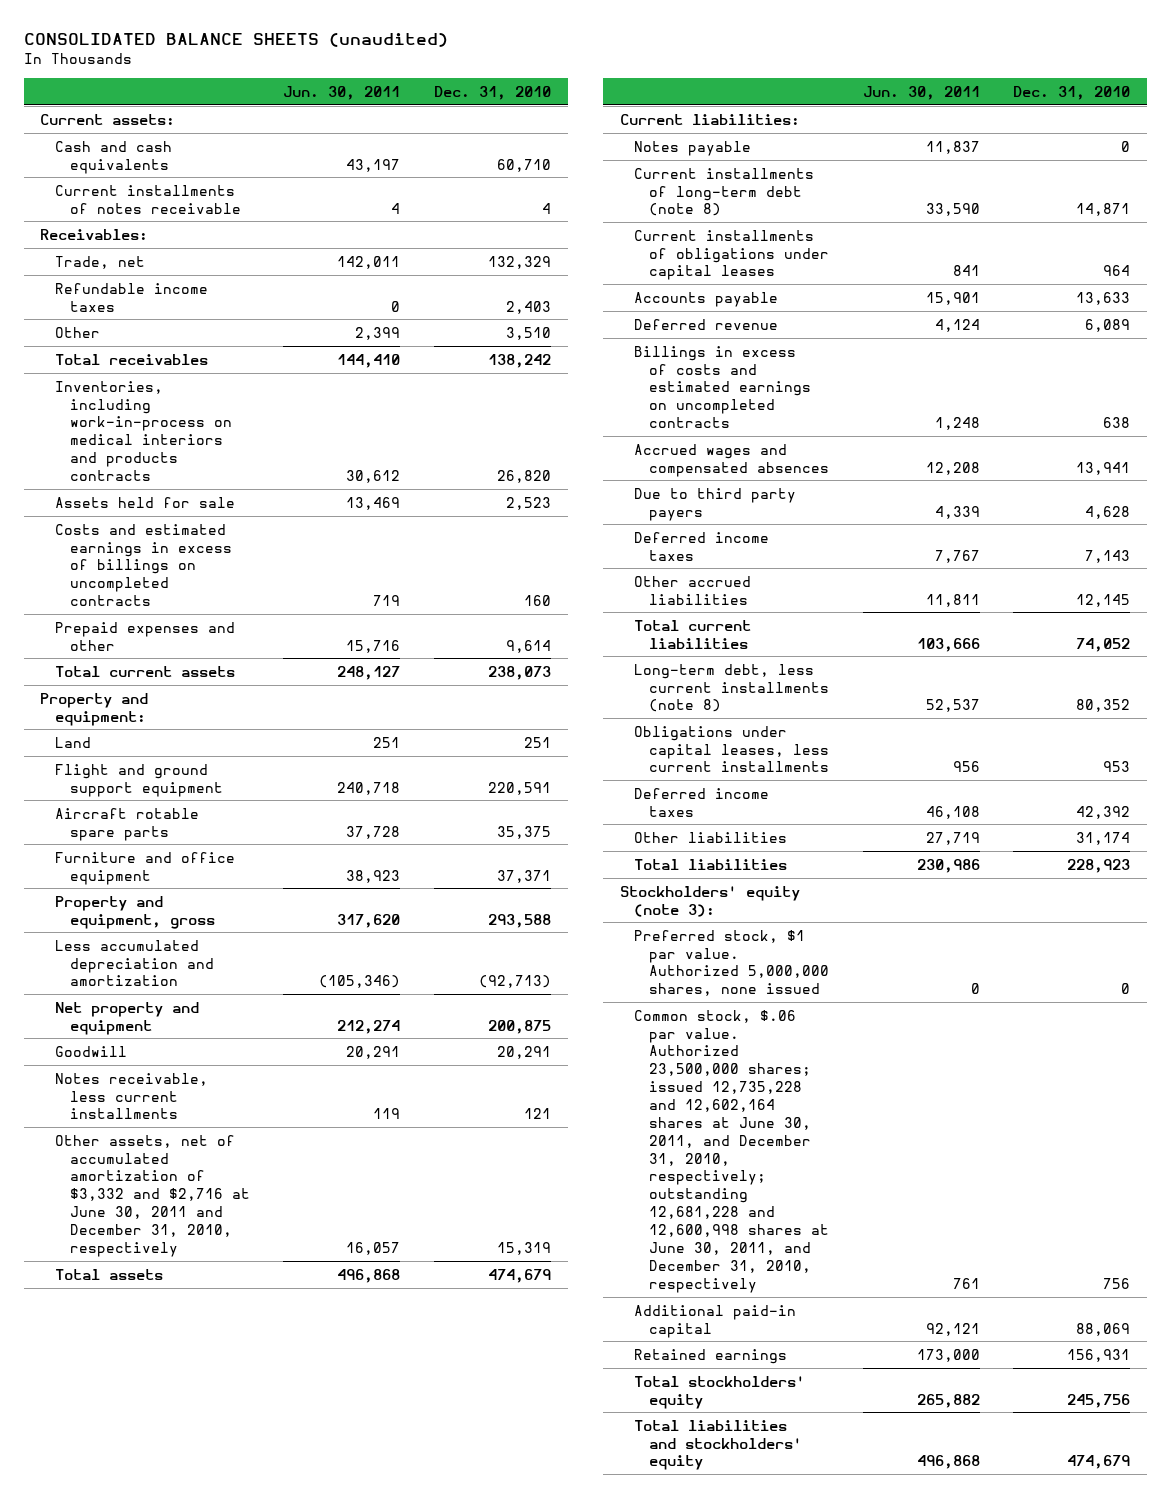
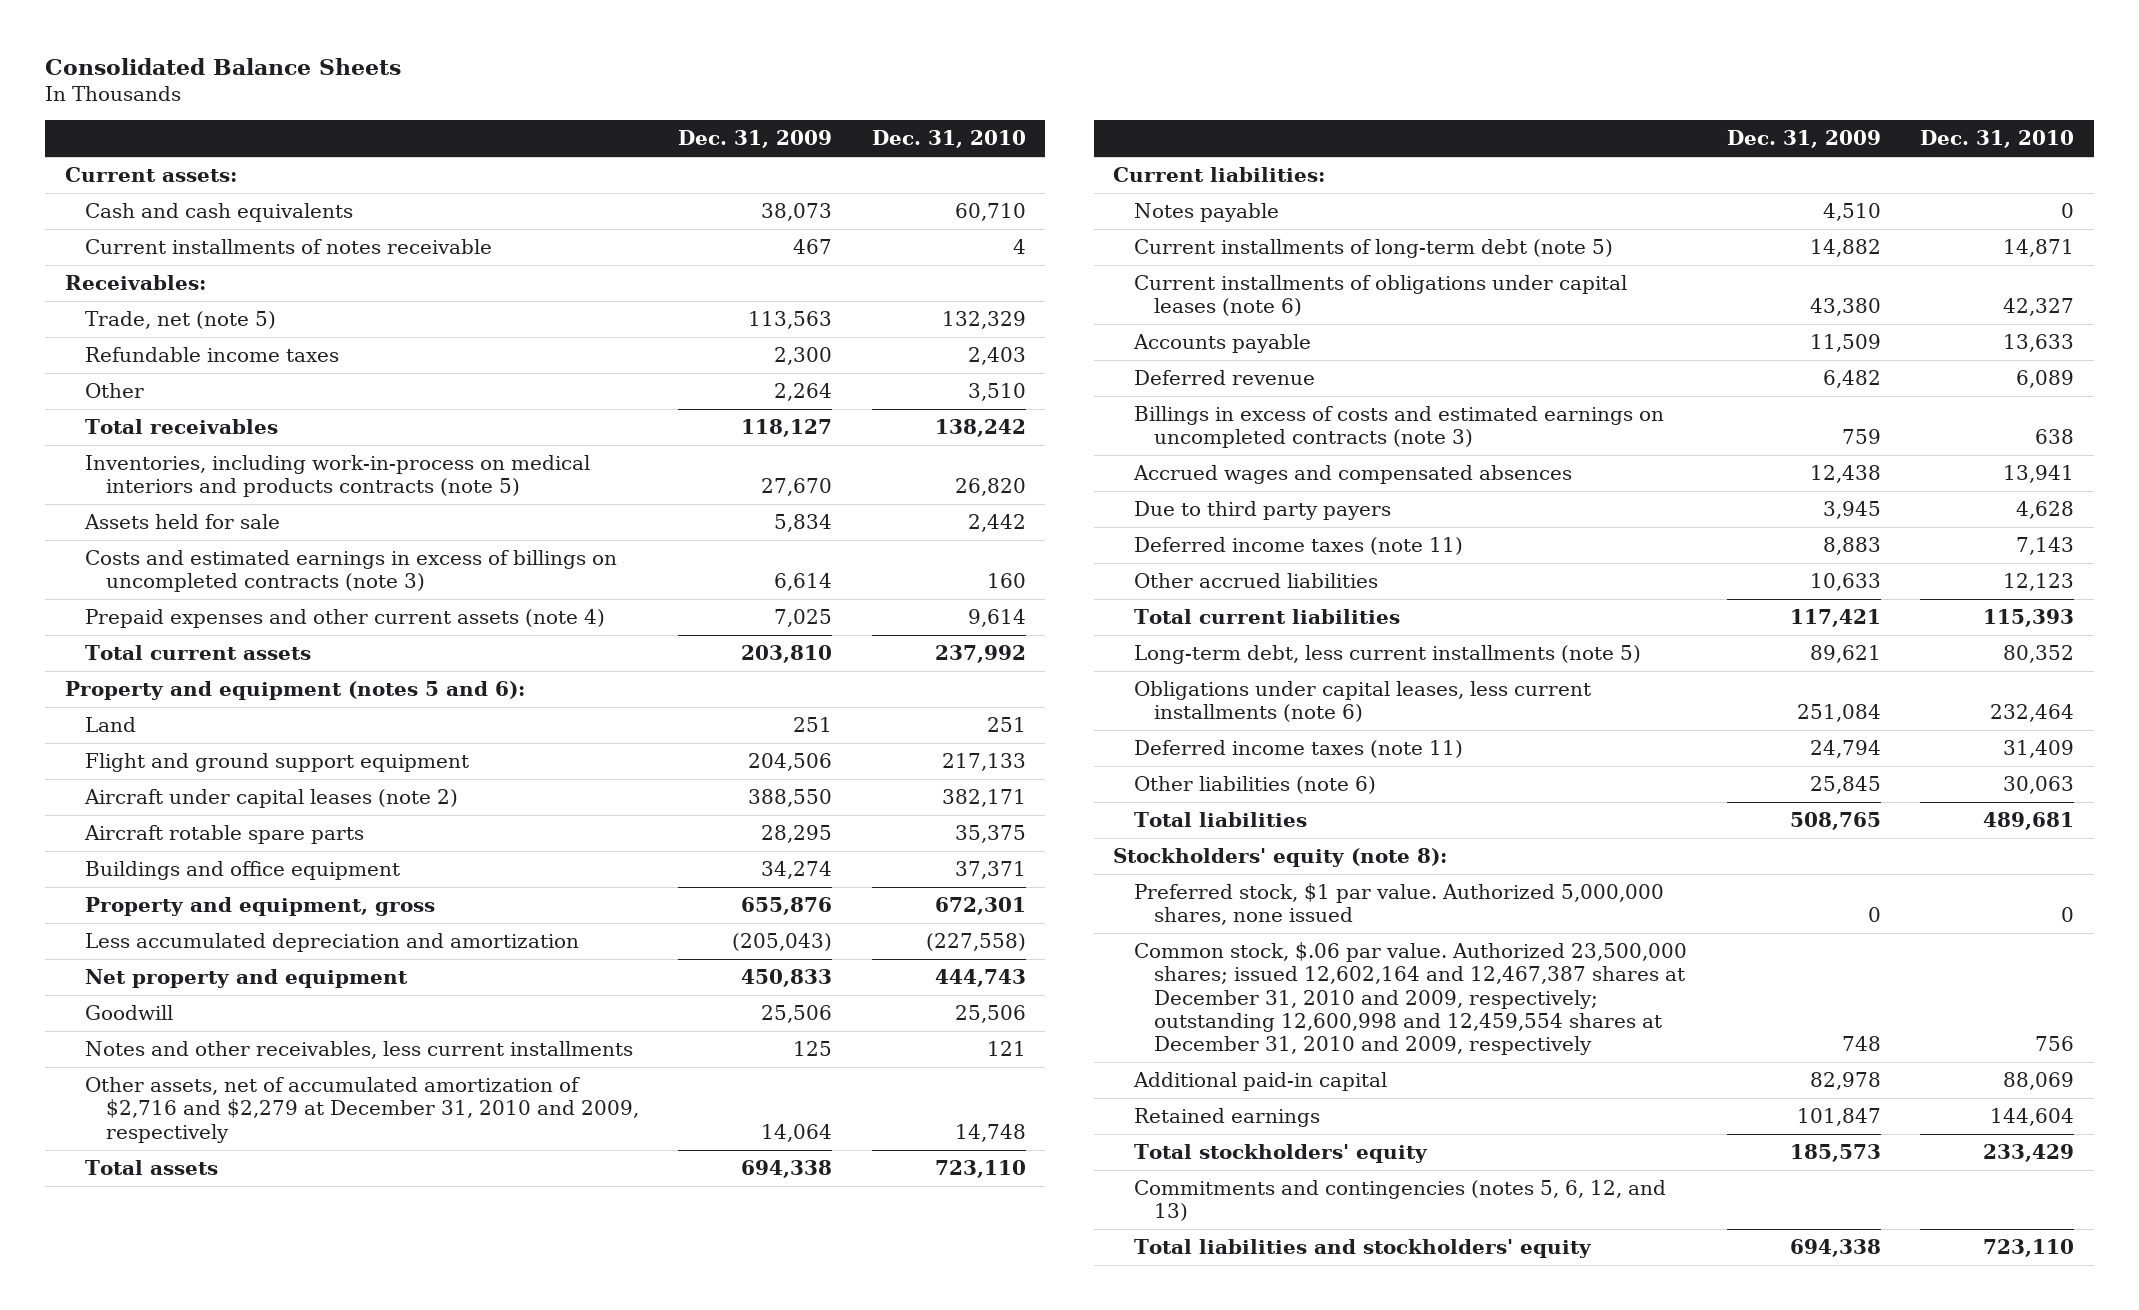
- CONSOLIDATED BALANCE SHEETS (unaudited)
+ Consolidated Balance Sheets
- | Jun. 30, 2011 | Dec. 31, 2010
+ | Dec. 31, 2009 | Dec. 31, 2010
- Trade, net | 142,011 | 132,329
+ Trade, net (note 5) | 113,563 | 132,329
- Inventories, including work-in-process on medical interiors and products contracts | 30,612 | 26,820
- Assets held for sale | 13,469 | 2,523
- Costs and estimated earnings in excess of billings on uncompleted contracts | 719 | 160
- Prepaid expenses and other | 15,716 | 9,614
- Total current assets | 248,127 | 238,073
- Property and equipment:
+ Inventories, including work-in-process on medical interiors and products contracts (note 5) | 27,670 | 26,820
+ Assets held for sale | 5,834 | 2,442
+ Costs and estimated earnings in excess of billings on uncompleted contracts (note 3) | 6,614 | 160
+ Prepaid expenses and other current assets (note 4) | 7,025 | 9,614
+ Total current assets | 203,810 | 237,992
+ Property and equipment (notes 5 and 6):
- Flight and ground support equipment | 240,718 | 220,591
+ Flight and ground support equipment | 204,506 | 217,133
+ Aircraft under capital leases (note 2) | 388,550 | 382,171
- Furniture and office equipment | 38,923 | 37,371
- Property and equipment, gross | 317,620 | 293,588
- Less accumulated depreciation and amortization | (105,346) | (92,713)
- Net property and equipment | 212,274 | 200,875
- Goodwill | 20,291 | 20,291
- Notes receivable, less current installments | 119 | 121
- Other assets, net of accumulated amortization of $3,332 and $2,716 at June 30, 2011 and December 31, 2010, respectively | 16,057 | 15,319
- Total assets | 496,868 | 474,679
+ Buildings and office equipment | 34,274 | 37,371
+ Property and equipment, gross | 655,876 | 672,301
+ Less accumulated depreciation and amortization | (205,043) | (227,558)
+ Net property and equipment | 450,833 | 444,743
+ Goodwill | 25,506 | 25,506
+ Notes and other receivables, less current installments | 125 | 121
+ Other assets, net of accumulated amortization of $2,716 and $2,279 at December 31, 2010 and 2009, respectively | 14,064 | 14,748
+ Total assets | 694,338 | 723,110
- Current installments of long-term debt (note 8) | 33,590 | 14,871
- Current installments of obligations under capital leases | 841 | 964
+ Current installments of long-term debt (note 5) | 14,882 | 14,871
+ Current installments of obligations under capital leases (note 6) | 43,380 | 42,327
- Billings in excess of costs and estimated earnings on uncompleted contracts | 1,248 | 638
+ Billings in excess of costs and estimated earnings on uncompleted contracts (note 3) | 759 | 638
- Deferred income taxes | 7,767 | 7,143
- Other accrued liabilities | 11,811 | 12,145
- Total current liabilities | 103,666 | 74,052
- Long-term debt, less current installments (note 8) | 52,537 | 80,352
- Obligations under capital leases, less current installments | 956 | 953
- Deferred income taxes | 46,108 | 42,392
- Other liabilities | 27,719 | 31,174
- Total liabilities | 230,986 | 228,923
- Stockholders' equity (note 3):
+ Deferred income taxes (note 11) | 8,883 | 7,143
+ Other accrued liabilities | 10,633 | 12,123
+ Total current liabilities | 117,421 | 115,393
+ Long-term debt, less current installments (note 5) | 89,621 | 80,352
+ Obligations under capital leases, less current installments (note 6) | 251,084 | 232,464
+ Deferred income taxes (note 11) | 24,794 | 31,409
+ Other liabilities (note 6) | 25,845 | 30,063
+ Total liabilities | 508,765 | 489,681
+ Stockholders' equity (note 8):
- Common stock, $.06 par value. Authorized 23,500,000 shares; issued 12,735,228 and 12,602,164 shares at June 30, 2011, and December 31, 2010, respectively; outstanding 12,681,228 and 12,600,998 shares at June 30, 2011, and December 31, 2010, respectively | 761 | 756
+ Common stock, $.06 par value. Authorized 23,500,000 shares; issued 12,602,164 and 12,467,387 shares at December 31, 2010 and 2009, respectively; outstanding 12,600,998 and 12,459,554 shares at December 31, 2010 and 2009, respectively | 748 | 756
- Retained earnings | 173,000 | 156,931
- Total stockholders' equity | 265,882 | 245,756
- Total liabilities and stockholders' equity | 496,868 | 474,679
+ Retained earnings | 101,847 | 144,604
+ Total stockholders' equity | 185,573 | 233,429
+ Commitments and contingencies (notes 5, 6, 12, and 13)
+ Total liabilities and stockholders' equity | 694,338 | 723,110

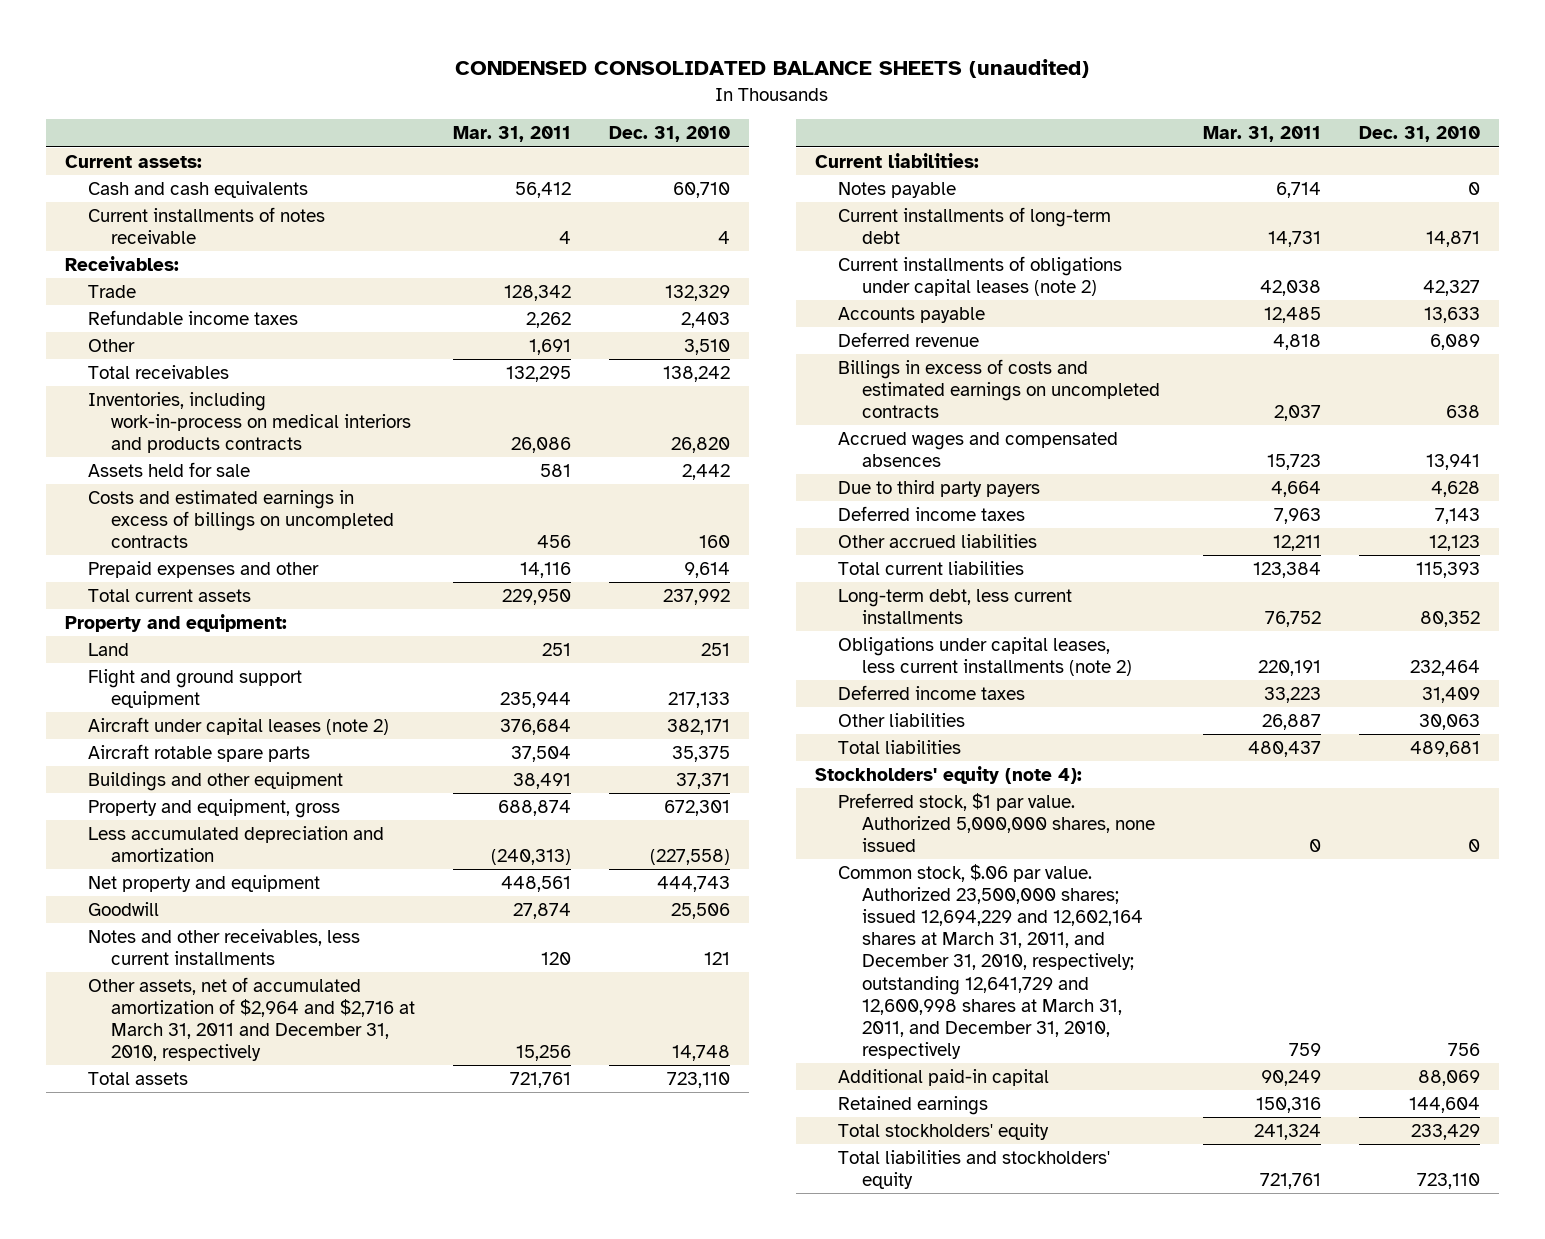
- Consolidated Balance Sheets
+ CONDENSED CONSOLIDATED BALANCE SHEETS (unaudited)
- | Dec. 31, 2009 | Dec. 31, 2010
+ | Mar. 31, 2011 | Dec. 31, 2010
- Trade, net (note 5) | 113,563 | 132,329
+ Trade | 128,342 | 132,329
- Inventories, including work-in-process on medical interiors and products contracts (note 5) | 27,670 | 26,820
+ Inventories, including work-in-process on medical interiors and products contracts | 26,086 | 26,820
- Costs and estimated earnings in excess of billings on uncompleted contracts (note 3) | 6,614 | 160
- Prepaid expenses and other current assets (note 4) | 7,025 | 9,614
+ Costs and estimated earnings in excess of billings on uncompleted contracts | 456 | 160
+ Prepaid expenses and other | 14,116 | 9,614
- Property and equipment (notes 5 and 6):
+ Property and equipment:
- Buildings and office equipment | 34,274 | 37,371
+ Buildings and other equipment | 38,491 | 37,371
- Other assets, net of accumulated amortization of $2,716 and $2,279 at December 31, 2010 and 2009, respectively | 14,064 | 14,748
+ Other assets, net of accumulated amortization of $2,964 and $2,716 at March 31, 2011 and December 31, 2010, respectively | 15,256 | 14,748
- Current installments of long-term debt (note 5) | 14,882 | 14,871
- Current installments of obligations under capital leases (note 6) | 43,380 | 42,327
+ Current installments of long-term debt | 14,731 | 14,871
+ Current installments of obligations under capital leases (note 2) | 42,038 | 42,327
- Billings in excess of costs and estimated earnings on uncompleted contracts (note 3) | 759 | 638
+ Billings in excess of costs and estimated earnings on uncompleted contracts | 2,037 | 638
- Deferred income taxes (note 11) | 8,883 | 7,143
+ Deferred income taxes | 7,963 | 7,143
- Long-term debt, less current installments (note 5) | 89,621 | 80,352
- Obligations under capital leases, less current installments (note 6) | 251,084 | 232,464
- Deferred income taxes (note 11) | 24,794 | 31,409
- Other liabilities (note 6) | 25,845 | 30,063
+ Long-term debt, less current installments | 76,752 | 80,352
+ Obligations under capital leases, less current installments (note 2) | 220,191 | 232,464
+ Deferred income taxes | 33,223 | 31,409
+ Other liabilities | 26,887 | 30,063
- Stockholders' equity (note 8):
+ Stockholders' equity (note 4):
- Common stock, $.06 par value. Authorized 23,500,000 shares; issued 12,602,164 and 12,467,387 shares at December 31, 2010 and 2009, respectively; outstanding 12,600,998 and 12,459,554 shares at December 31, 2010 and 2009, respectively | 748 | 756
+ Common stock, $.06 par value. Authorized 23,500,000 shares; issued 12,694,229 and 12,602,164 shares at March 31, 2011, and December 31, 2010, respectively; outstanding 12,641,729 and 12,600,998 shares at March 31, 2011, and December 31, 2010, respectively | 759 | 756
- Commitments and contingencies (notes 5, 6, 12, and 13)

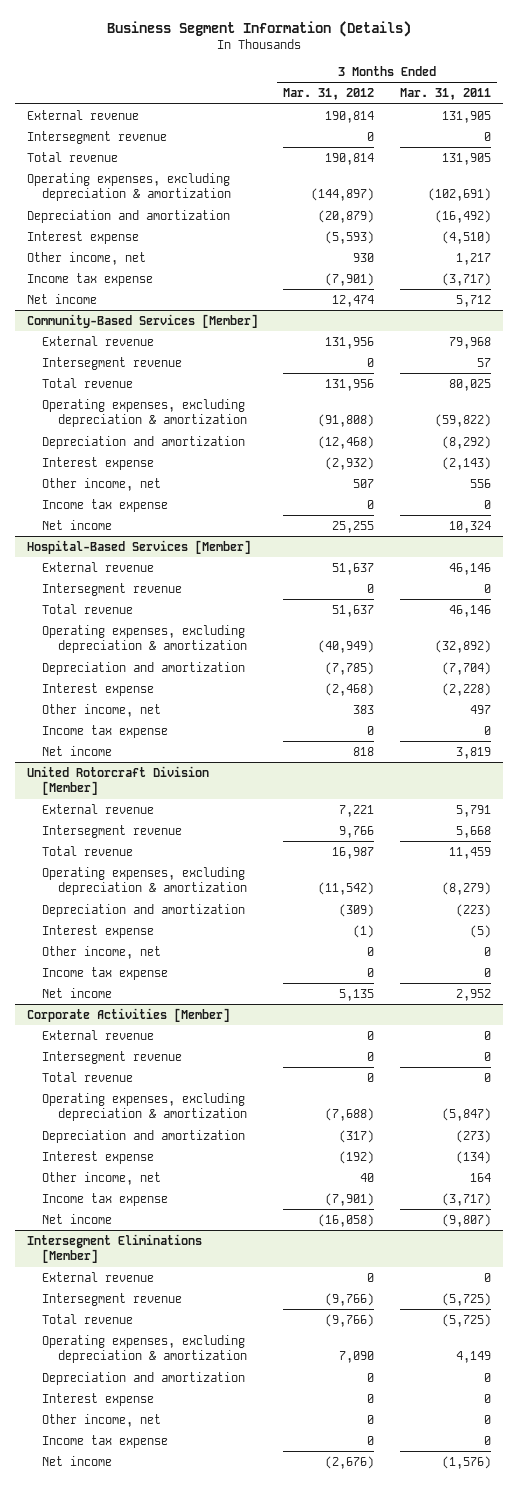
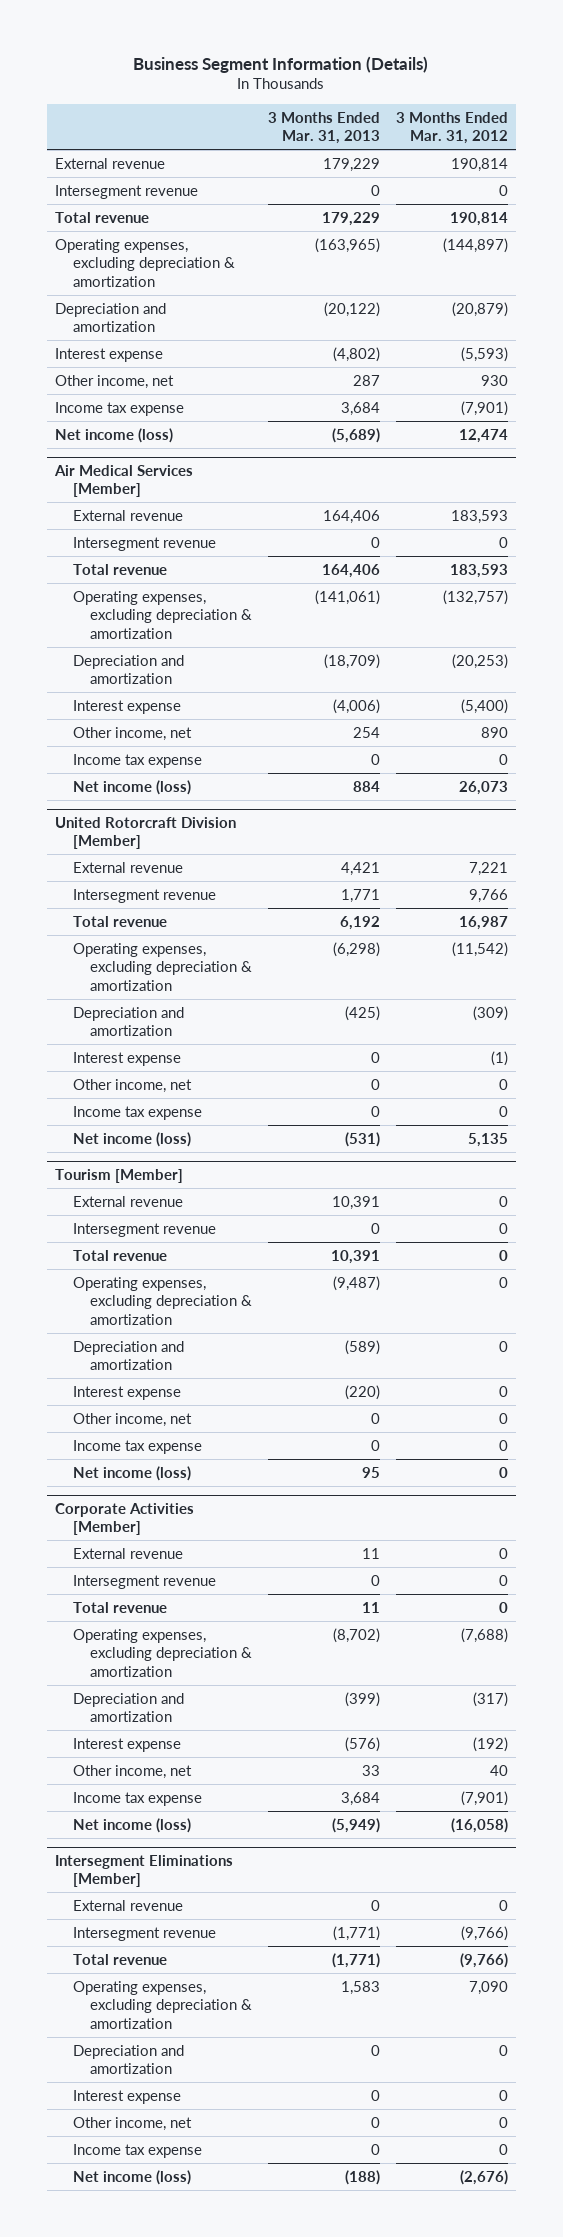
- | 3 Months Ended Mar. 31, 2012 | 3 Months Ended Mar. 31, 2011
+ | 3 Months Ended Mar. 31, 2013 | 3 Months Ended Mar. 31, 2012
- Net income | 12,474 | 5,712
- Community-Based Services [Member]
- External revenue | 131,956 | 79,968
- Intersegment revenue | 0 | 57
- Total revenue | 131,956 | 80,025
- Operating expenses, excluding depreciation & amortization | (91,808) | (59,822)
- Depreciation and amortization | (12,468) | (8,292)
- Interest expense | (2,932) | (2,143)
- Other income, net | 507 | 556
- Income tax expense | 0 | 0
- Net income | 25,255 | 10,324
- Hospital-Based Services [Member]
- External revenue | 51,637 | 46,146
+ Net income (loss) | (5,689) | 12,474
+ Air Medical Services [Member]
+ External revenue | 164,406 | 183,593
- Total revenue | 51,637 | 46,146
- Operating expenses, excluding depreciation & amortization | (40,949) | (32,892)
- Depreciation and amortization | (7,785) | (7,704)
- Interest expense | (2,468) | (2,228)
- Other income, net | 383 | 497
+ Total revenue | 164,406 | 183,593
+ Operating expenses, excluding depreciation & amortization | (141,061) | (132,757)
+ Depreciation and amortization | (18,709) | (20,253)
+ Interest expense | (4,006) | (5,400)
+ Other income, net | 254 | 890
- Net income | 818 | 3,819
+ Net income (loss) | 884 | 26,073
@ United Rotorcraft Division [Member]
- Net income | 5,135 | 2,952
+ Net income (loss) | (531) | 5,135
+ Tourism [Member]
+ External revenue | 10,391 | 0
+ Intersegment revenue | 0 | 0
+ Total revenue | 10,391 | 0
+ Operating expenses, excluding depreciation & amortization | (9,487) | 0
+ Depreciation and amortization | (589) | 0
+ Interest expense | (220) | 0
+ Other income, net | 0 | 0
+ Income tax expense | 0 | 0
+ Net income (loss) | 95 | 0
@ Corporate Activities [Member]
- Net income | (16,058) | (9,807)
+ Net income (loss) | (5,949) | (16,058)
@ Intersegment Eliminations [Member]
- Net income | (2,676) | (1,576)
+ Net income (loss) | (188) | (2,676)

